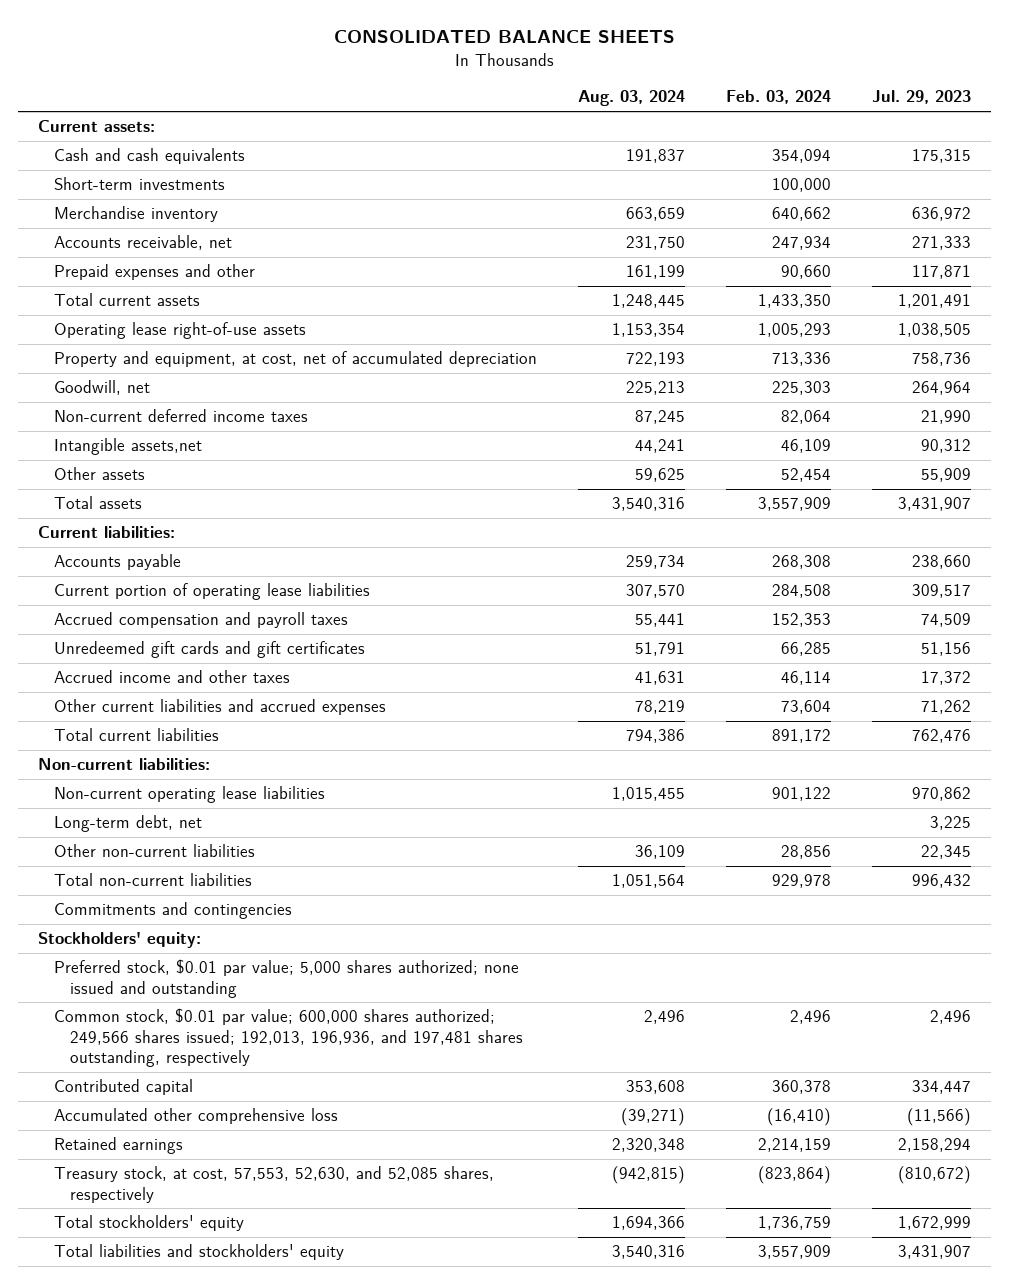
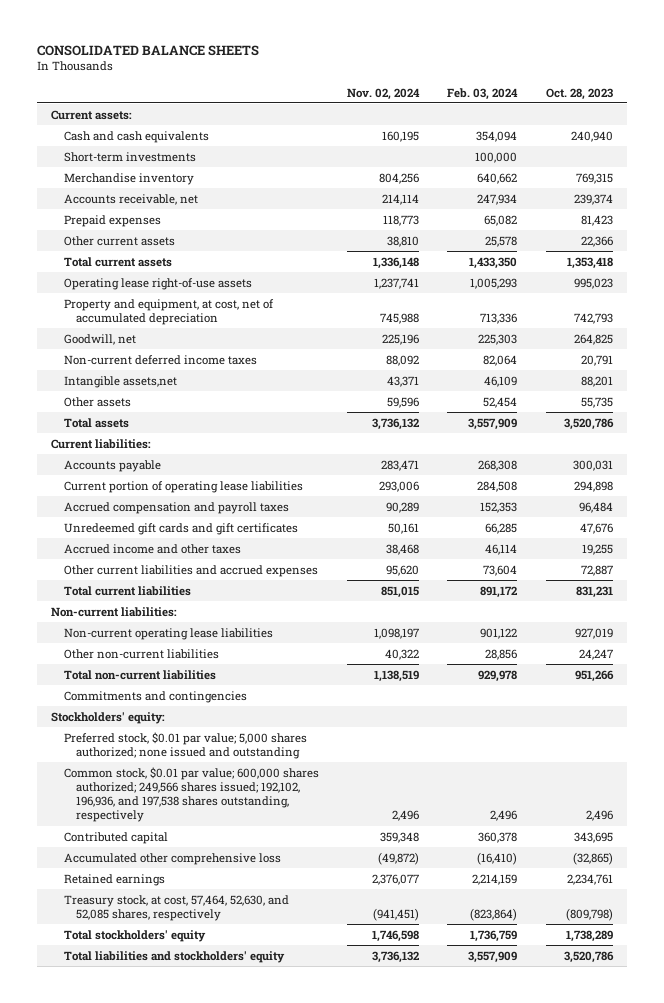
- | Aug. 03, 2024 | Feb. 03, 2024 | Jul. 29, 2023
+ | Nov. 02, 2024 | Feb. 03, 2024 | Oct. 28, 2023
- Prepaid expenses and other | 161,199 | 90,660 | 117,871
+ Prepaid expenses | 118,773 | 65,082 | 81,423
+ Other current assets | 38,810 | 25,578 | 22,366
- Long-term debt, net | | | 3,225
- Common stock, $0.01 par value; 600,000 shares authorized; 249,566 shares issued; 192,013, 196,936, and 197,481 shares outstanding, respectively | 2,496 | 2,496 | 2,496
+ Common stock, $0.01 par value; 600,000 shares authorized; 249,566 shares issued; 192,102, 196,936, and 197,538 shares outstanding, respectively | 2,496 | 2,496 | 2,496
- Treasury stock, at cost, 57,553, 52,630, and 52,085 shares, respectively | (942,815) | (823,864) | (810,672)
+ Treasury stock, at cost, 57,464, 52,630, and 52,085 shares, respectively | (941,451) | (823,864) | (809,798)

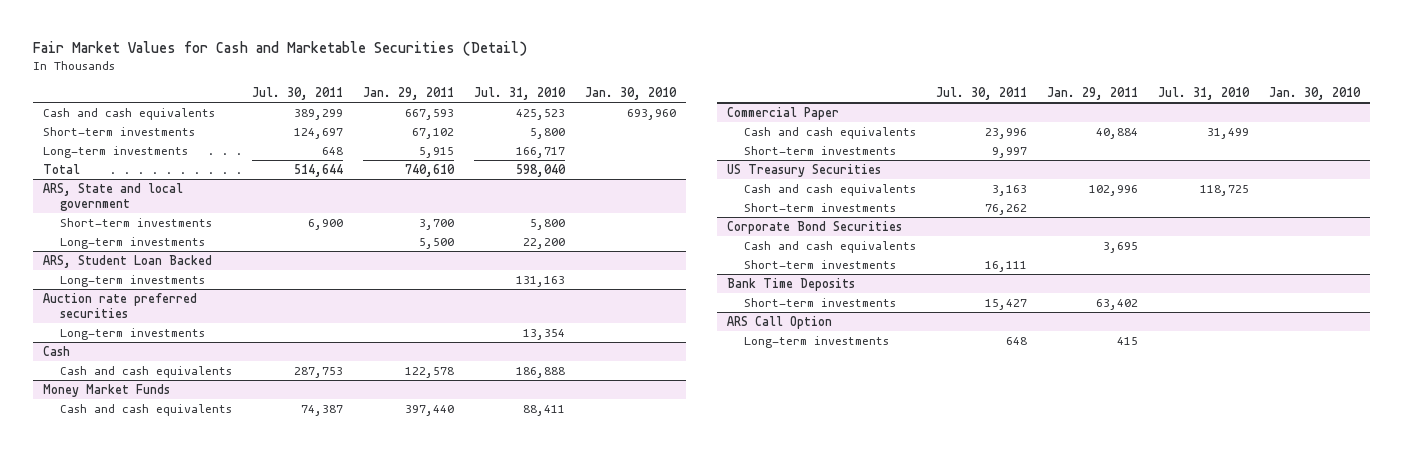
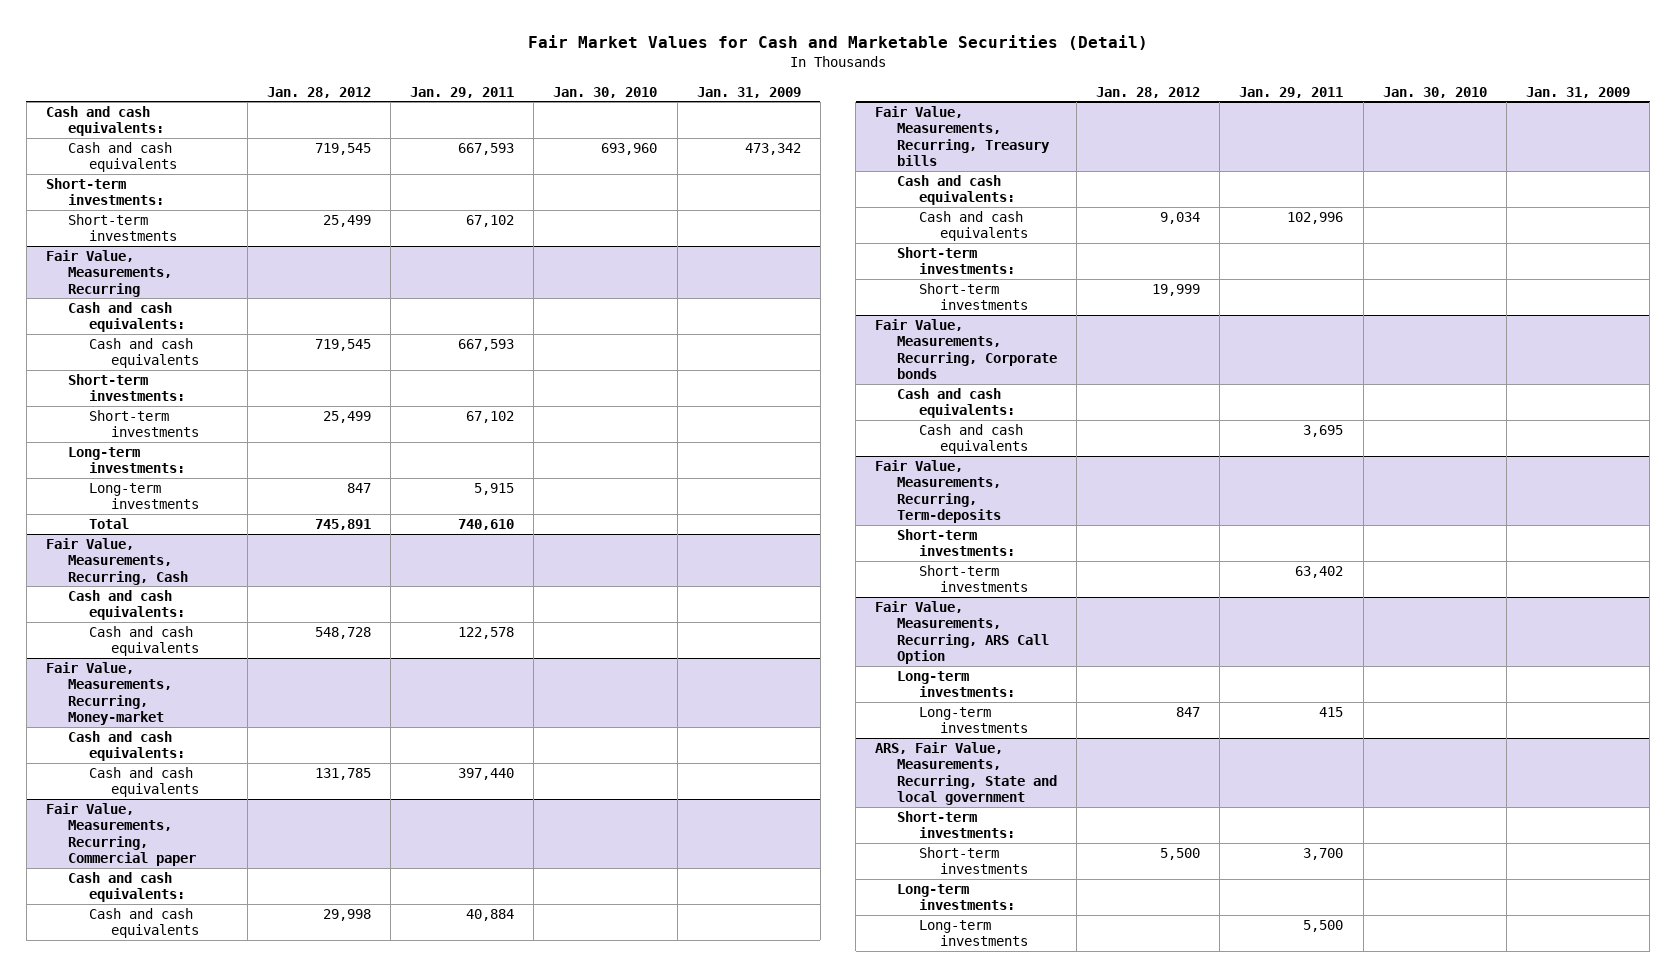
- | Jul. 30, 2011 | Jan. 29, 2011 | Jul. 31, 2010 | Jan. 30, 2010
+ | Jan. 28, 2012 | Jan. 29, 2011 | Jan. 30, 2010 | Jan. 31, 2009
+ Cash and cash equivalents:
+ Short-term investments:
+ Fair Value, Measurements, Recurring
+ Cash and cash equivalents:
+ Cash and cash equivalents | 719,545 | 667,593 | |
+ Short-term investments:
+ Short-term investments | 25,499 | 67,102 | |
+ Long-term investments:
- ARS, State and local government
- Short-term investments | 6,900 | 3,700 | 5,800 |
- Long-term investments | | 5,500 | 22,200 |
- ARS, Student Loan Backed
- Long-term investments | | | 131,163 |
- Auction rate preferred securities
- Long-term investments | | | 13,354 |
- Cash
+ Fair Value, Measurements, Recurring, Cash
+ Cash and cash equivalents:
- Money Market Funds
+ Fair Value, Measurements, Recurring, Money-market
+ Cash and cash equivalents:
- Commercial Paper
+ Fair Value, Measurements, Recurring, Commercial paper
+ Cash and cash equivalents:
- Short-term investments | 9,997 | | |
- US Treasury Securities
+ Fair Value, Measurements, Recurring, Treasury bills
+ Cash and cash equivalents:
+ Short-term investments:
- Corporate Bond Securities
+ Fair Value, Measurements, Recurring, Corporate bonds
+ Cash and cash equivalents:
- Short-term investments | 16,111 | | |
- Bank Time Deposits
+ Fair Value, Measurements, Recurring, Term-deposits
+ Short-term investments:
- ARS Call Option
+ Fair Value, Measurements, Recurring, ARS Call Option
+ Long-term investments:
+ ARS, Fair Value, Measurements, Recurring, State and local government
+ Short-term investments:
+ Short-term investments | 5,500 | 3,700 | |
+ Long-term investments:
+ Long-term investments | | 5,500 | |

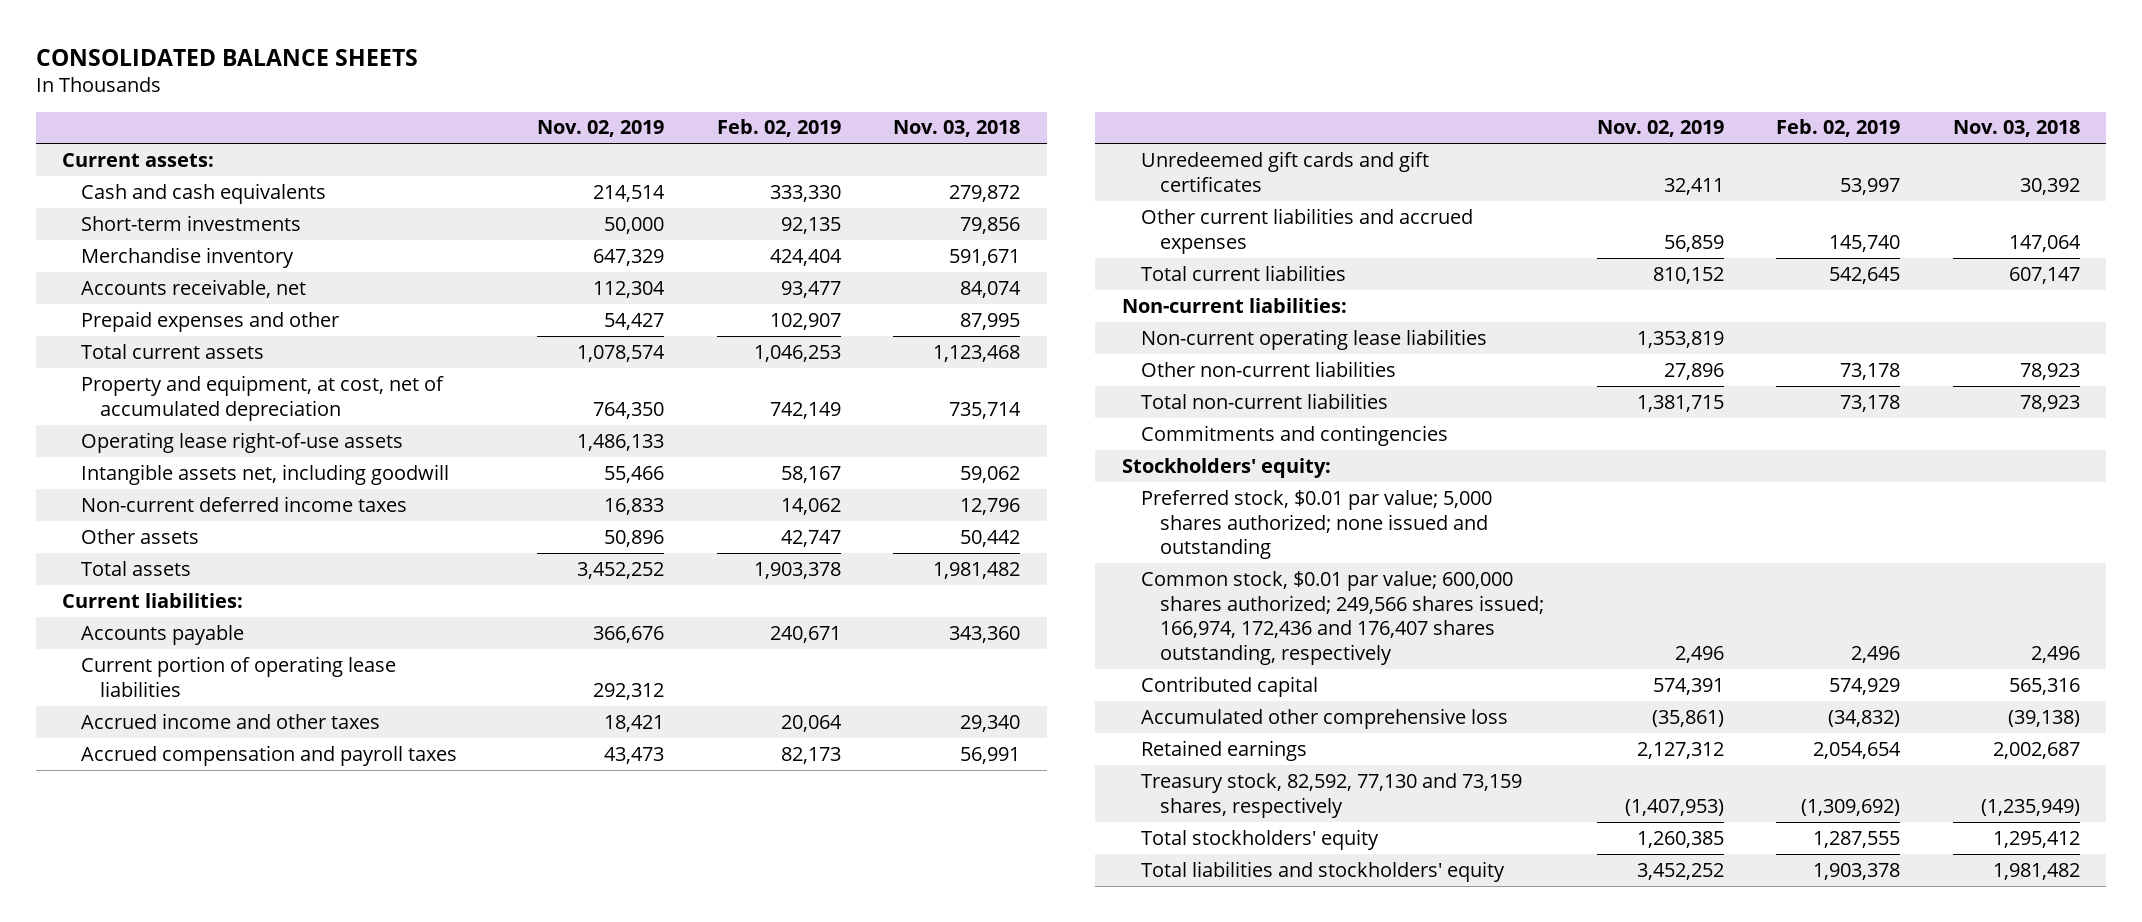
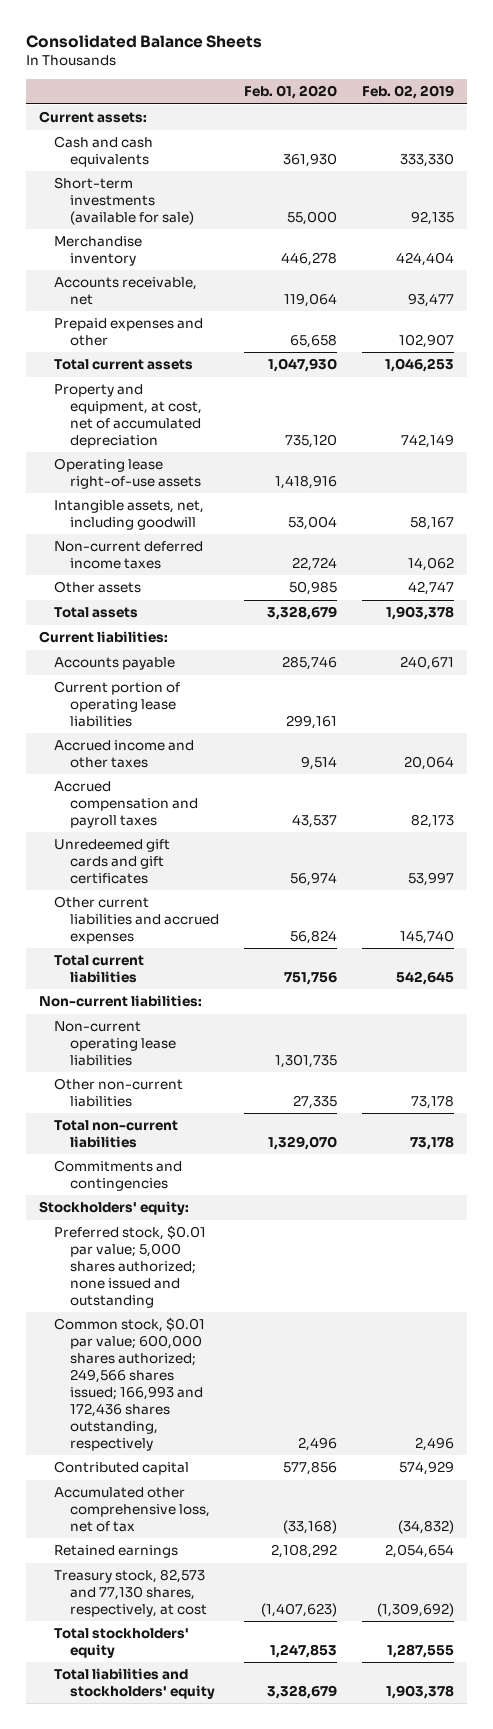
- CONSOLIDATED BALANCE SHEETS
+ Consolidated Balance Sheets
- | Nov. 02, 2019 | Feb. 02, 2019 | Nov. 03, 2018
+ | Feb. 01, 2020 | Feb. 02, 2019
- Short-term investments | 50,000 | 92,135 | 79,856
+ Short-term investments (available for sale) | 55,000 | 92,135
- Intangible assets net, including goodwill | 55,466 | 58,167 | 59,062
+ Intangible assets, net, including goodwill | 53,004 | 58,167
- Common stock, $0.01 par value; 600,000 shares authorized; 249,566 shares issued; 166,974, 172,436 and 176,407 shares outstanding, respectively | 2,496 | 2,496 | 2,496
+ Common stock, $0.01 par value; 600,000 shares authorized; 249,566 shares issued; 166,993 and 172,436 shares outstanding, respectively | 2,496 | 2,496
- Accumulated other comprehensive loss | (35,861) | (34,832) | (39,138)
+ Accumulated other comprehensive loss, net of tax | (33,168) | (34,832)
- Treasury stock, 82,592, 77,130 and 73,159 shares, respectively | (1,407,953) | (1,309,692) | (1,235,949)
+ Treasury stock, 82,573 and 77,130 shares, respectively, at cost | (1,407,623) | (1,309,692)

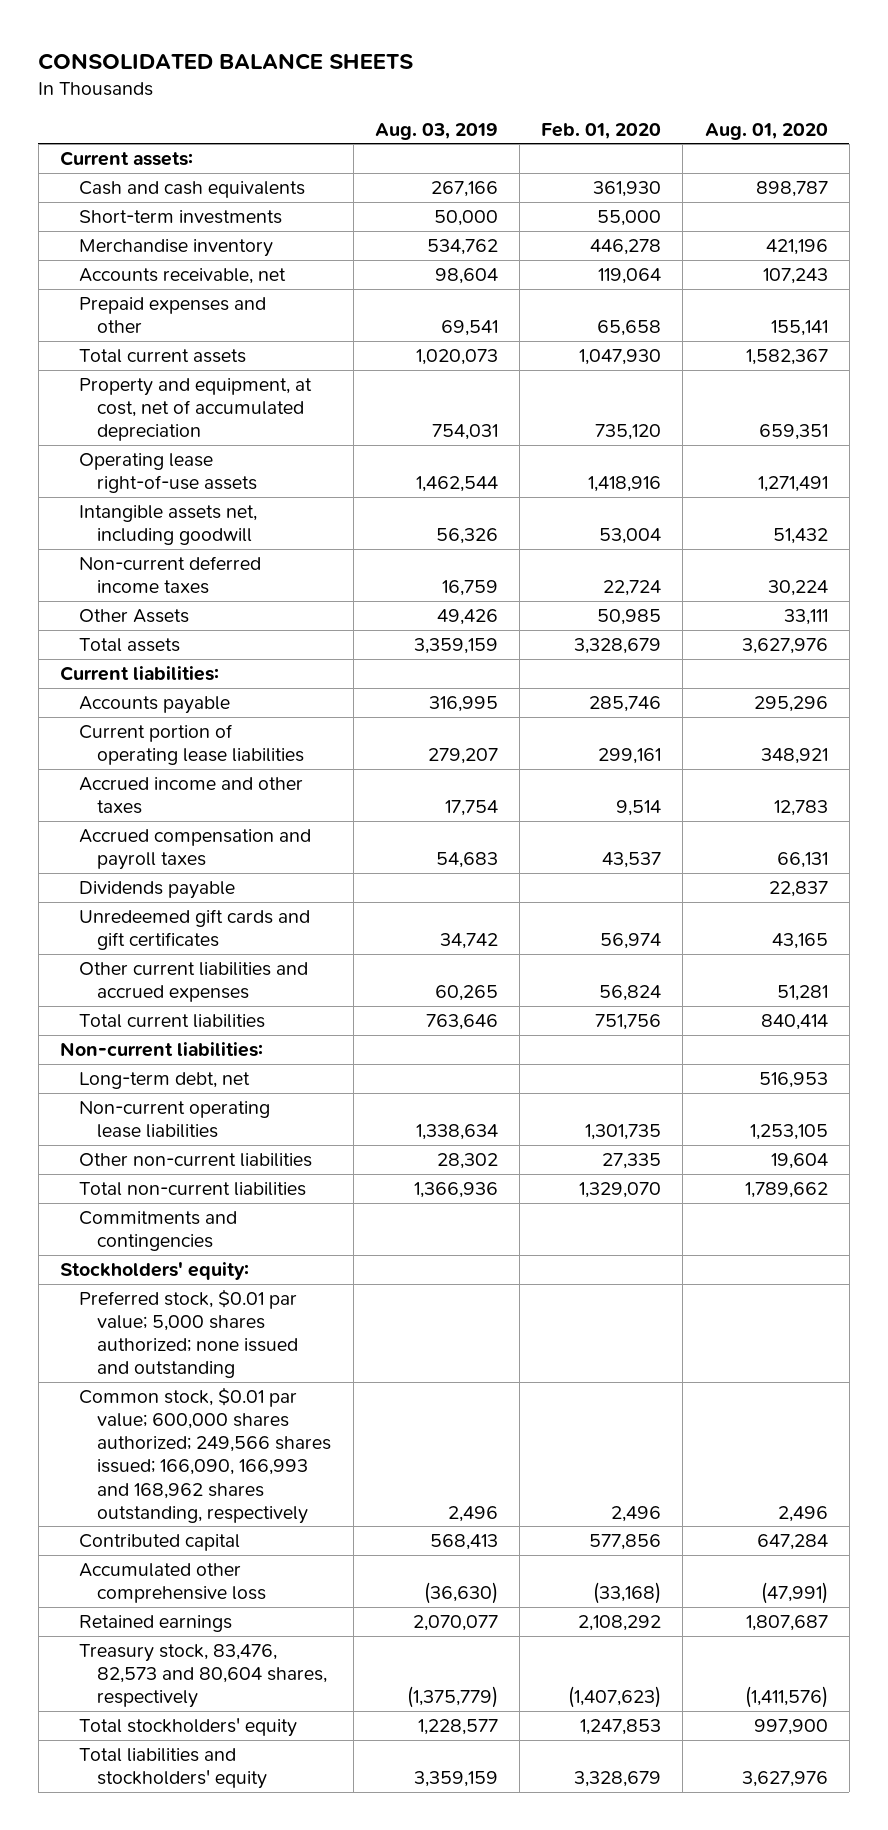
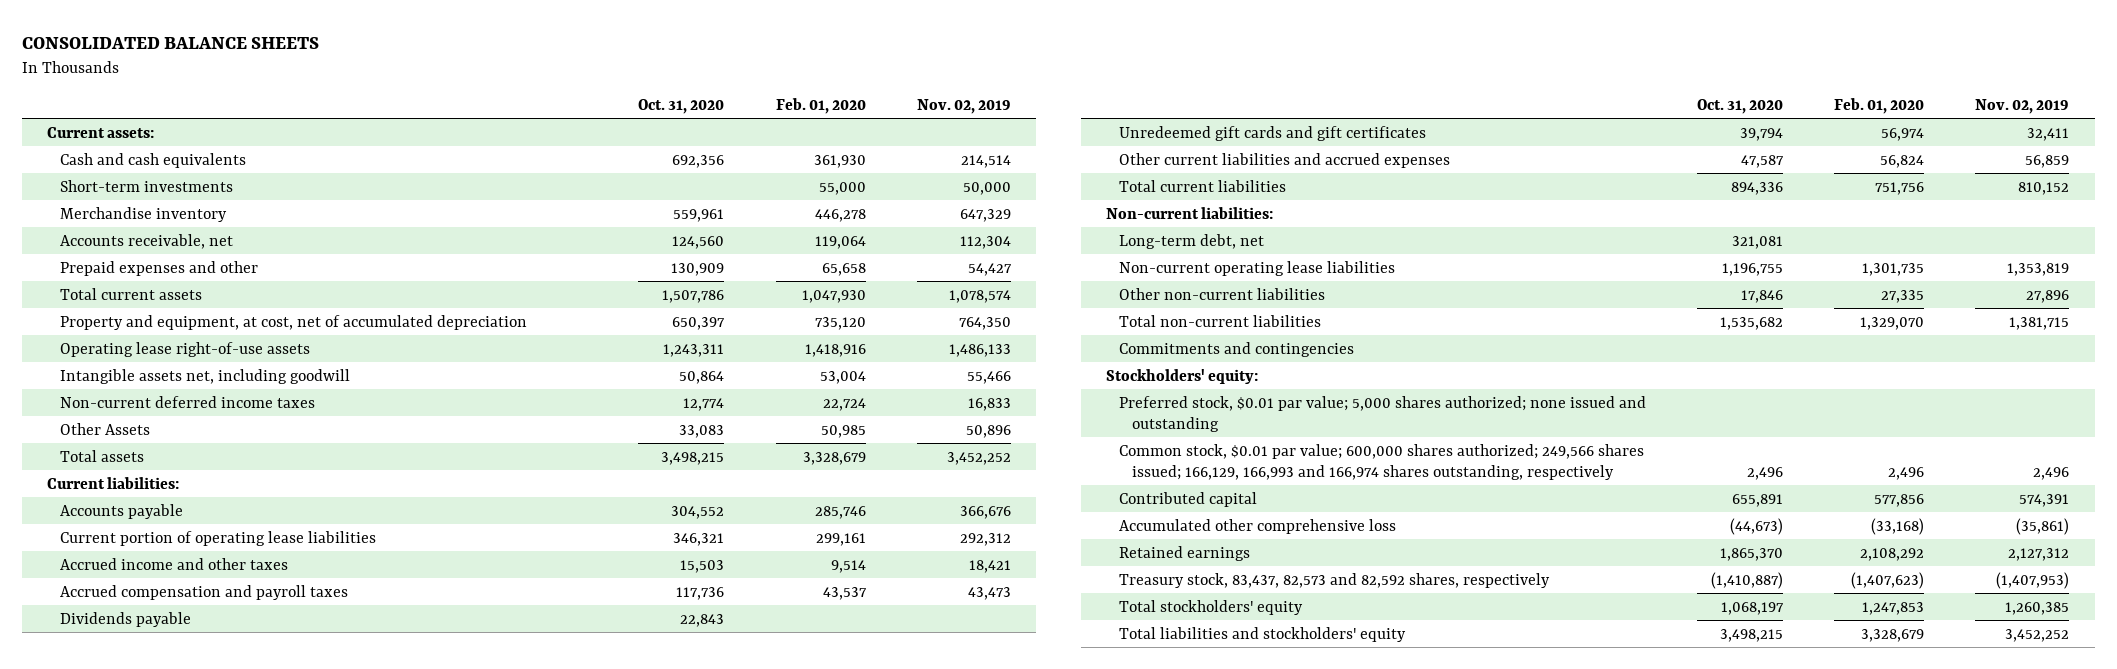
- | Aug. 03, 2019 | Feb. 01, 2020 | Aug. 01, 2020
+ | Oct. 31, 2020 | Feb. 01, 2020 | Nov. 02, 2019
- Common stock, $0.01 par value; 600,000 shares authorized; 249,566 shares issued; 166,090, 166,993 and 168,962 shares outstanding, respectively | 2,496 | 2,496 | 2,496
+ Common stock, $0.01 par value; 600,000 shares authorized; 249,566 shares issued; 166,129, 166,993 and 166,974 shares outstanding, respectively | 2,496 | 2,496 | 2,496
- Treasury stock, 83,476, 82,573 and 80,604 shares, respectively | (1,375,779) | (1,407,623) | (1,411,576)
+ Treasury stock, 83,437, 82,573 and 82,592 shares, respectively | (1,410,887) | (1,407,623) | (1,407,953)

